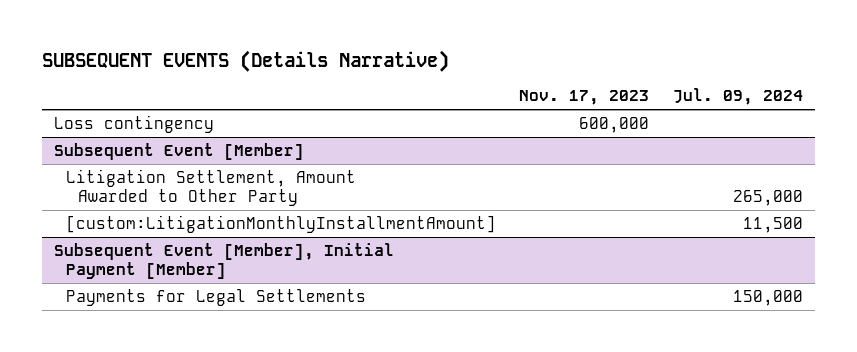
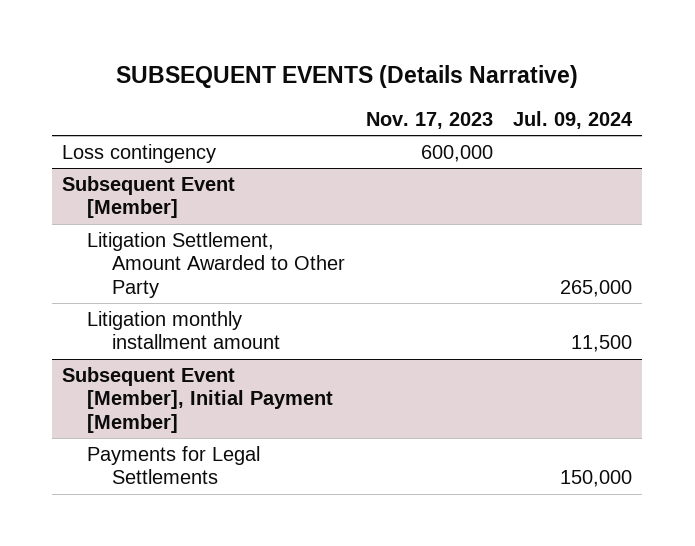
@ Subsequent Event [Member]
- [custom:LitigationMonthlyInstallmentAmount] | | 11,500
+ Litigation monthly installment amount | | 11,500

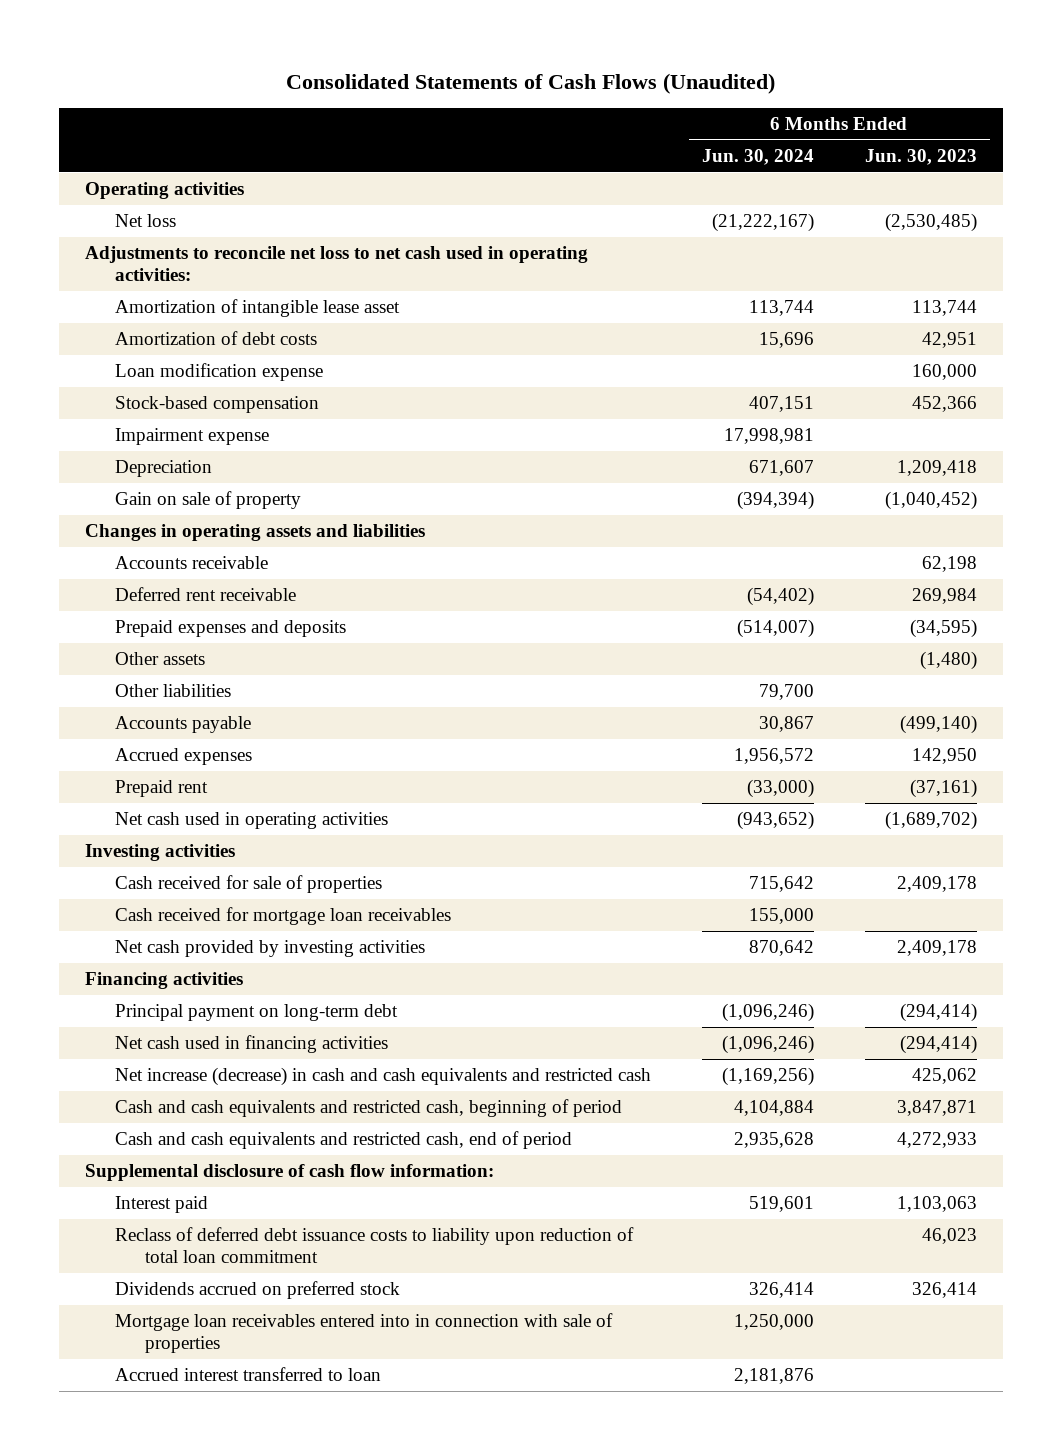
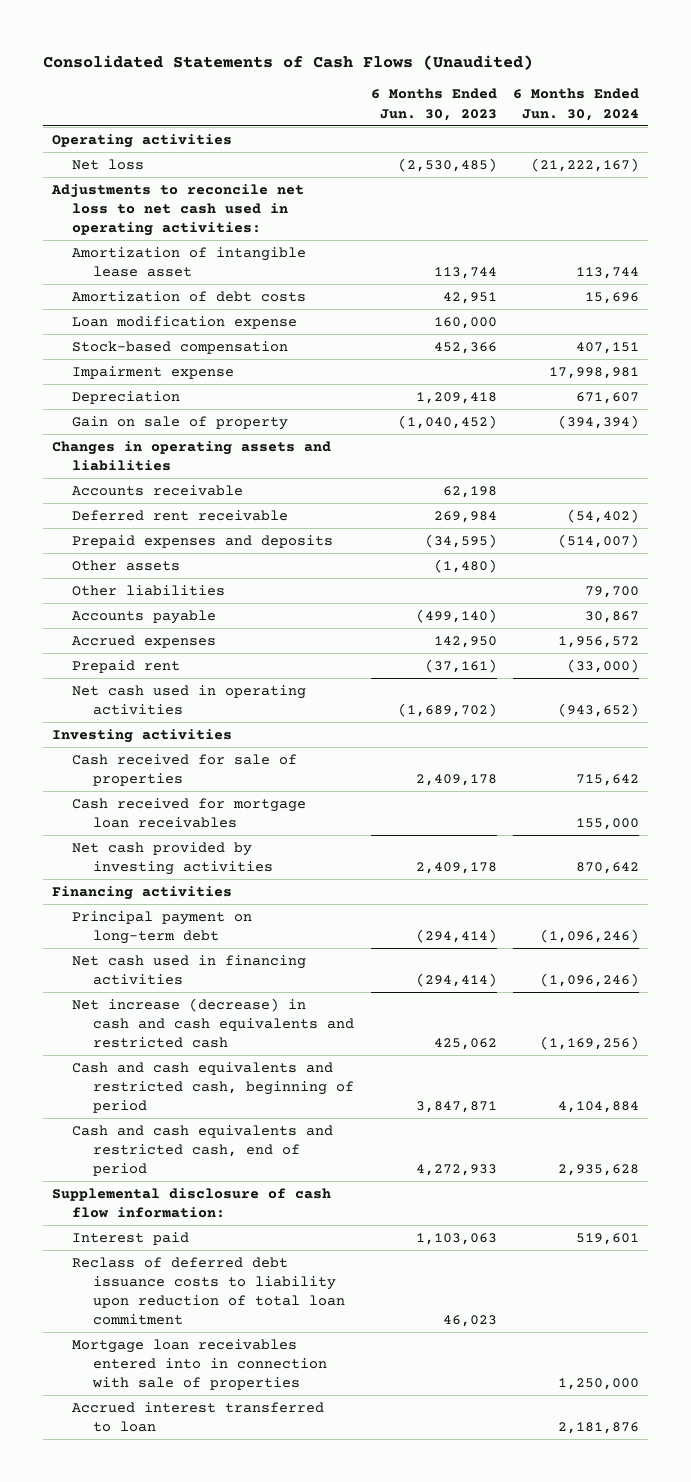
- | 6 Months Ended Jun. 30, 2024 | 6 Months Ended Jun. 30, 2023
+ | 6 Months Ended Jun. 30, 2023 | 6 Months Ended Jun. 30, 2024
- Dividends accrued on preferred stock | 326,414 | 326,414

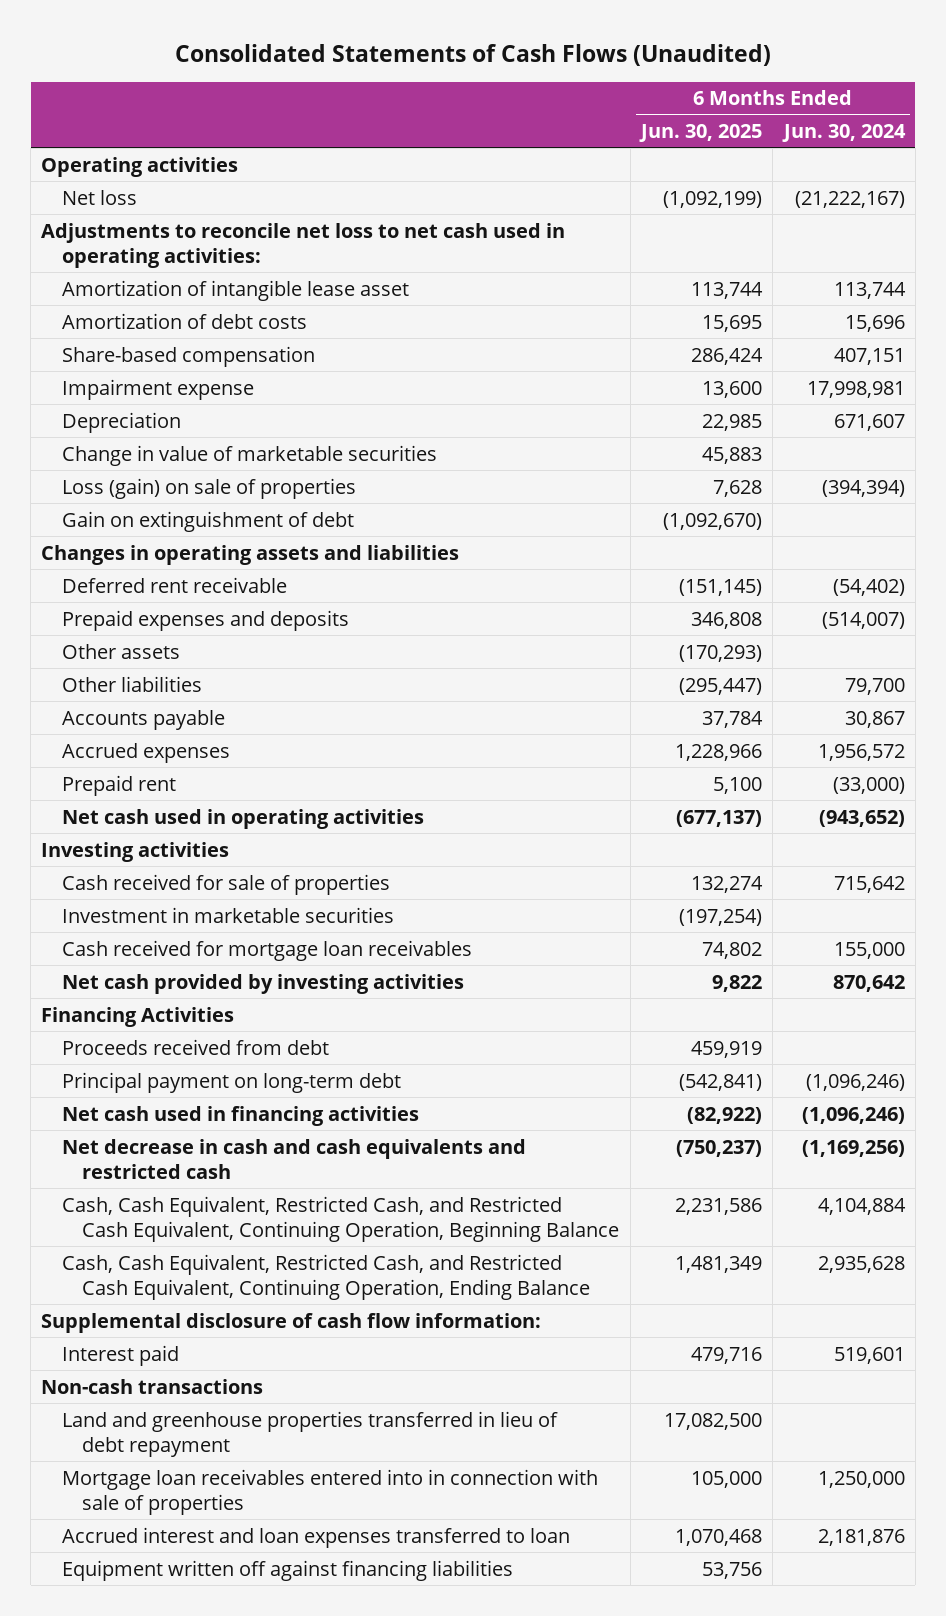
- | 6 Months Ended Jun. 30, 2023 | 6 Months Ended Jun. 30, 2024
+ | 6 Months Ended Jun. 30, 2025 | 6 Months Ended Jun. 30, 2024
- Loan modification expense | 160,000 |
- Stock-based compensation | 452,366 | 407,151
+ Share-based compensation | 286,424 | 407,151
- Gain on sale of property | (1,040,452) | (394,394)
+ Change in value of marketable securities | 45,883 |
+ Loss (gain) on sale of properties | 7,628 | (394,394)
+ Gain on extinguishment of debt | (1,092,670) |
- Accounts receivable | 62,198 |
+ Investment in marketable securities | (197,254) |
- Financing activities
+ Financing Activities
+ Proceeds received from debt | 459,919 |
- Net increase (decrease) in cash and cash equivalents and restricted cash | 425,062 | (1,169,256)
- Cash and cash equivalents and restricted cash, beginning of period | 3,847,871 | 4,104,884
- Cash and cash equivalents and restricted cash, end of period | 4,272,933 | 2,935,628
+ Net decrease in cash and cash equivalents and restricted cash | (750,237) | (1,169,256)
+ Cash, Cash Equivalent, Restricted Cash, and Restricted Cash Equivalent, Continuing Operation, Beginning Balance | 2,231,586 | 4,104,884
+ Cash, Cash Equivalent, Restricted Cash, and Restricted Cash Equivalent, Continuing Operation, Ending Balance | 1,481,349 | 2,935,628
- Reclass of deferred debt issuance costs to liability upon reduction of total loan commitment | 46,023 |
+ Non-cash transactions
+ Land and greenhouse properties transferred in lieu of debt repayment | 17,082,500 |
- Accrued interest transferred to loan | | 2,181,876
+ Accrued interest and loan expenses transferred to loan | 1,070,468 | 2,181,876
+ Equipment written off against financing liabilities | 53,756 |

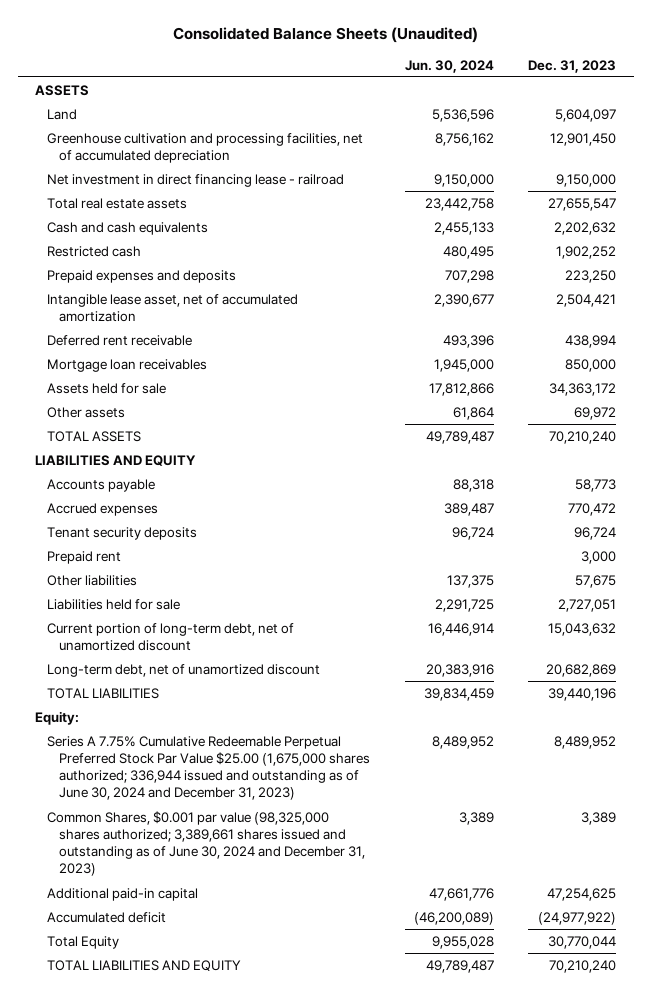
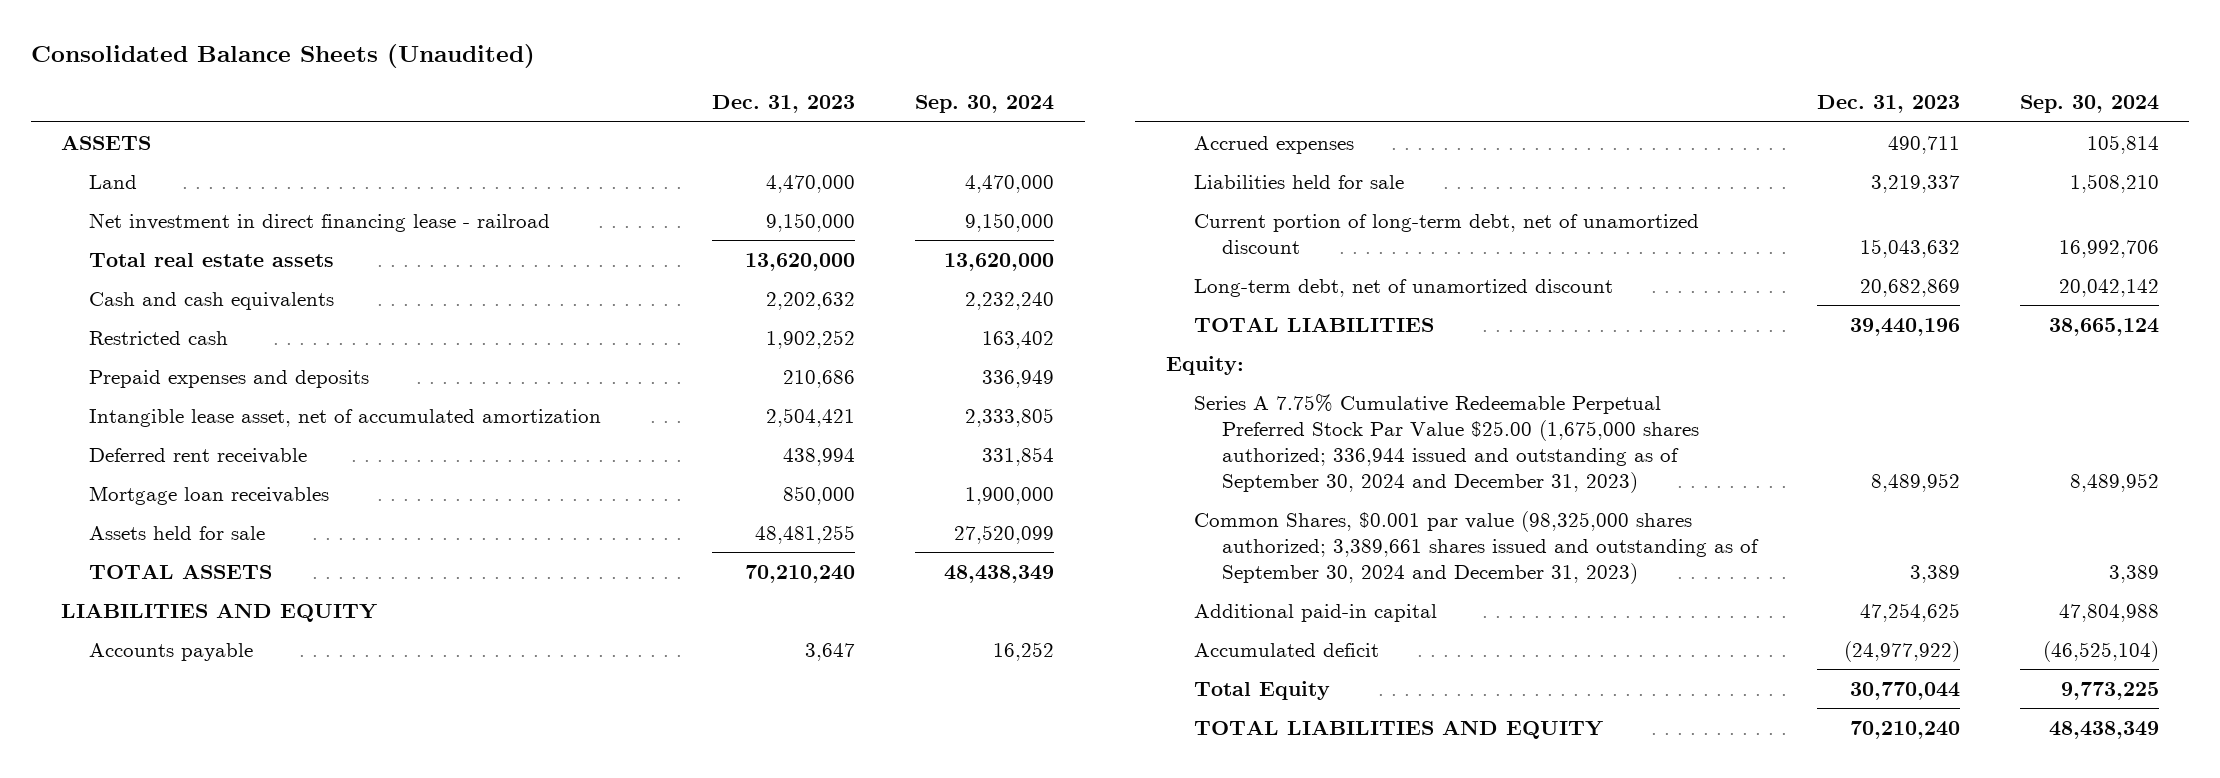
- | Jun. 30, 2024 | Dec. 31, 2023
+ | Dec. 31, 2023 | Sep. 30, 2024
- Land | 5,536,596 | 5,604,097
- Greenhouse cultivation and processing facilities, net of accumulated depreciation | 8,756,162 | 12,901,450
+ Land | 4,470,000 | 4,470,000
- Total real estate assets | 23,442,758 | 27,655,547
+ Total real estate assets | 13,620,000 | 13,620,000
- Prepaid expenses and deposits | 707,298 | 223,250
+ Prepaid expenses and deposits | 210,686 | 336,949
- Assets held for sale | 17,812,866 | 34,363,172
- Other assets | 61,864 | 69,972
+ Assets held for sale | 48,481,255 | 27,520,099
- Accounts payable | 88,318 | 58,773
- Accrued expenses | 389,487 | 770,472
- Tenant security deposits | 96,724 | 96,724
- Prepaid rent | | 3,000
- Other liabilities | 137,375 | 57,675
- Liabilities held for sale | 2,291,725 | 2,727,051
+ Accounts payable | 3,647 | 16,252
+ Accrued expenses | 490,711 | 105,814
+ Liabilities held for sale | 3,219,337 | 1,508,210
- Series A 7.75% Cumulative Redeemable Perpetual Preferred Stock Par Value $25.00 (1,675,000 shares authorized; 336,944 issued and outstanding as of June 30, 2024 and December 31, 2023) | 8,489,952 | 8,489,952
- Common Shares, $0.001 par value (98,325,000 shares authorized; 3,389,661 shares issued and outstanding as of June 30, 2024 and December 31, 2023) | 3,389 | 3,389
+ Series A 7.75% Cumulative Redeemable Perpetual Preferred Stock Par Value $25.00 (1,675,000 shares authorized; 336,944 issued and outstanding as of September 30, 2024 and December 31, 2023) | 8,489,952 | 8,489,952
+ Common Shares, $0.001 par value (98,325,000 shares authorized; 3,389,661 shares issued and outstanding as of September 30, 2024 and December 31, 2023) | 3,389 | 3,389

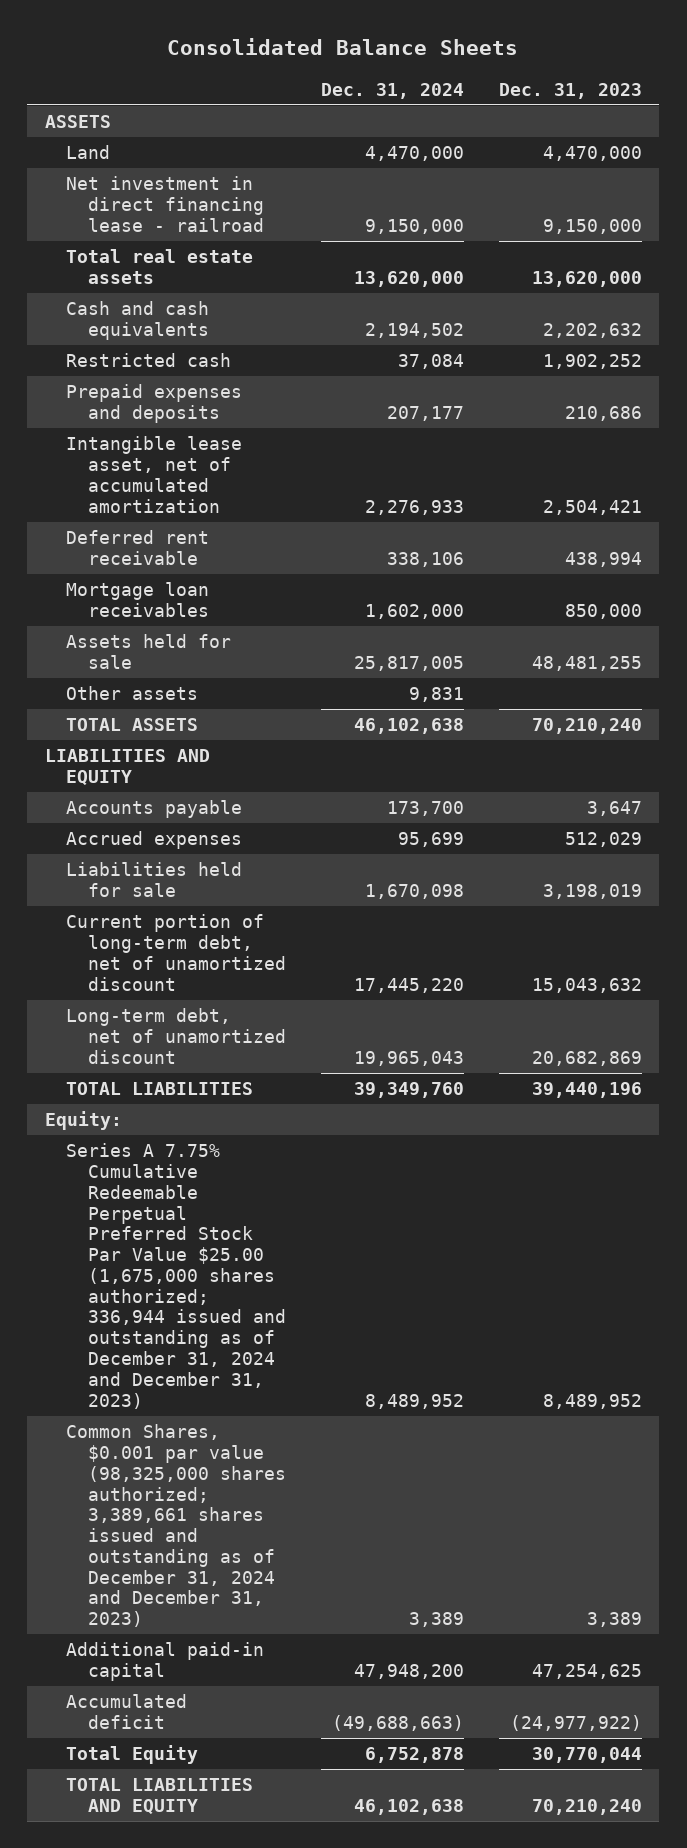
- Consolidated Balance Sheets (Unaudited)
+ Consolidated Balance Sheets
- | Dec. 31, 2023 | Sep. 30, 2024
+ | Dec. 31, 2024 | Dec. 31, 2023
+ Other assets | 9,831 |
- Accrued expenses | 490,711 | 105,814
- Liabilities held for sale | 3,219,337 | 1,508,210
+ Accrued expenses | 95,699 | 512,029
+ Liabilities held for sale | 1,670,098 | 3,198,019
- Series A 7.75% Cumulative Redeemable Perpetual Preferred Stock Par Value $25.00 (1,675,000 shares authorized; 336,944 issued and outstanding as of September 30, 2024 and December 31, 2023) | 8,489,952 | 8,489,952
- Common Shares, $0.001 par value (98,325,000 shares authorized; 3,389,661 shares issued and outstanding as of September 30, 2024 and December 31, 2023) | 3,389 | 3,389
+ Series A 7.75% Cumulative Redeemable Perpetual Preferred Stock Par Value $25.00 (1,675,000 shares authorized; 336,944 issued and outstanding as of December 31, 2024 and December 31, 2023) | 8,489,952 | 8,489,952
+ Common Shares, $0.001 par value (98,325,000 shares authorized; 3,389,661 shares issued and outstanding as of December 31, 2024 and December 31, 2023) | 3,389 | 3,389

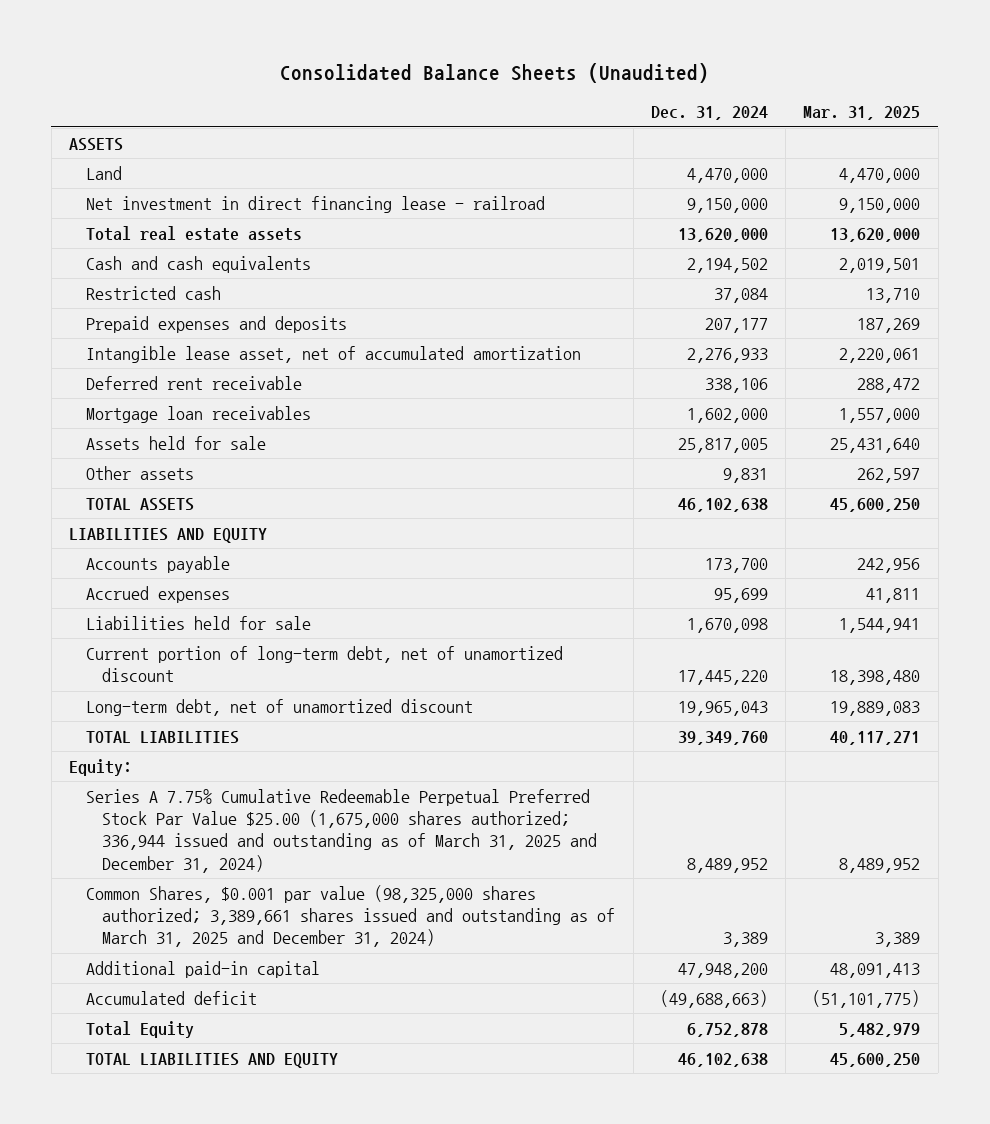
- Consolidated Balance Sheets
+ Consolidated Balance Sheets (Unaudited)
- | Dec. 31, 2024 | Dec. 31, 2023
+ | Dec. 31, 2024 | Mar. 31, 2025
- Series A 7.75% Cumulative Redeemable Perpetual Preferred Stock Par Value $25.00 (1,675,000 shares authorized; 336,944 issued and outstanding as of December 31, 2024 and December 31, 2023) | 8,489,952 | 8,489,952
- Common Shares, $0.001 par value (98,325,000 shares authorized; 3,389,661 shares issued and outstanding as of December 31, 2024 and December 31, 2023) | 3,389 | 3,389
+ Series A 7.75% Cumulative Redeemable Perpetual Preferred Stock Par Value $25.00 (1,675,000 shares authorized; 336,944 issued and outstanding as of March 31, 2025 and December 31, 2024) | 8,489,952 | 8,489,952
+ Common Shares, $0.001 par value (98,325,000 shares authorized; 3,389,661 shares issued and outstanding as of March 31, 2025 and December 31, 2024) | 3,389 | 3,389

